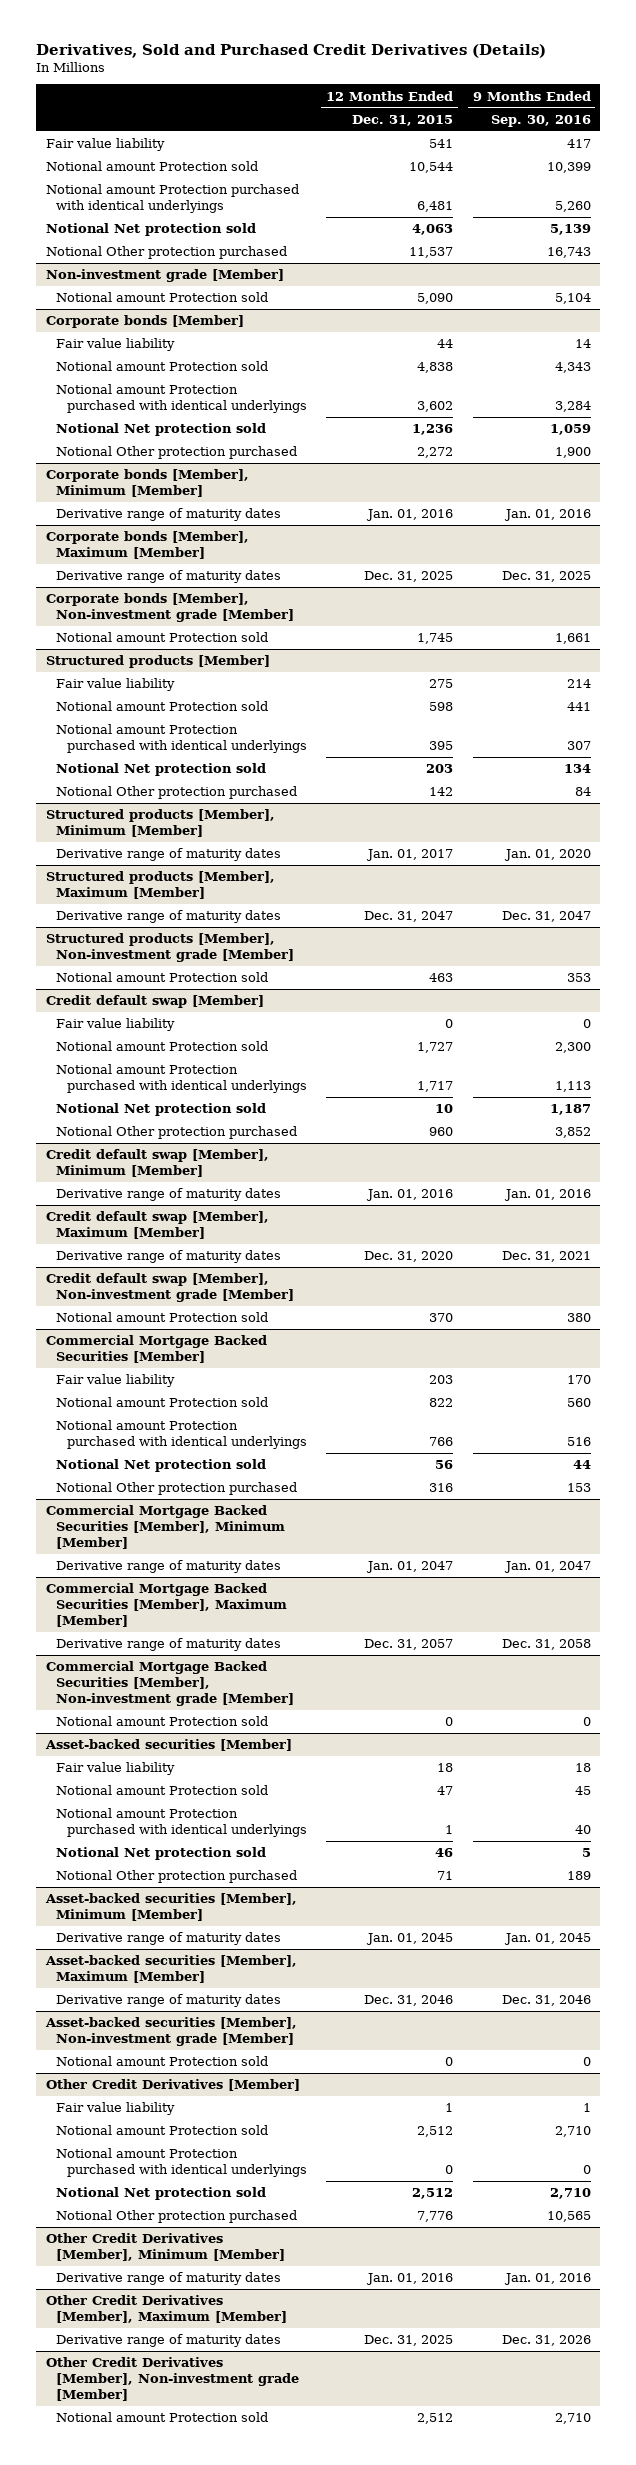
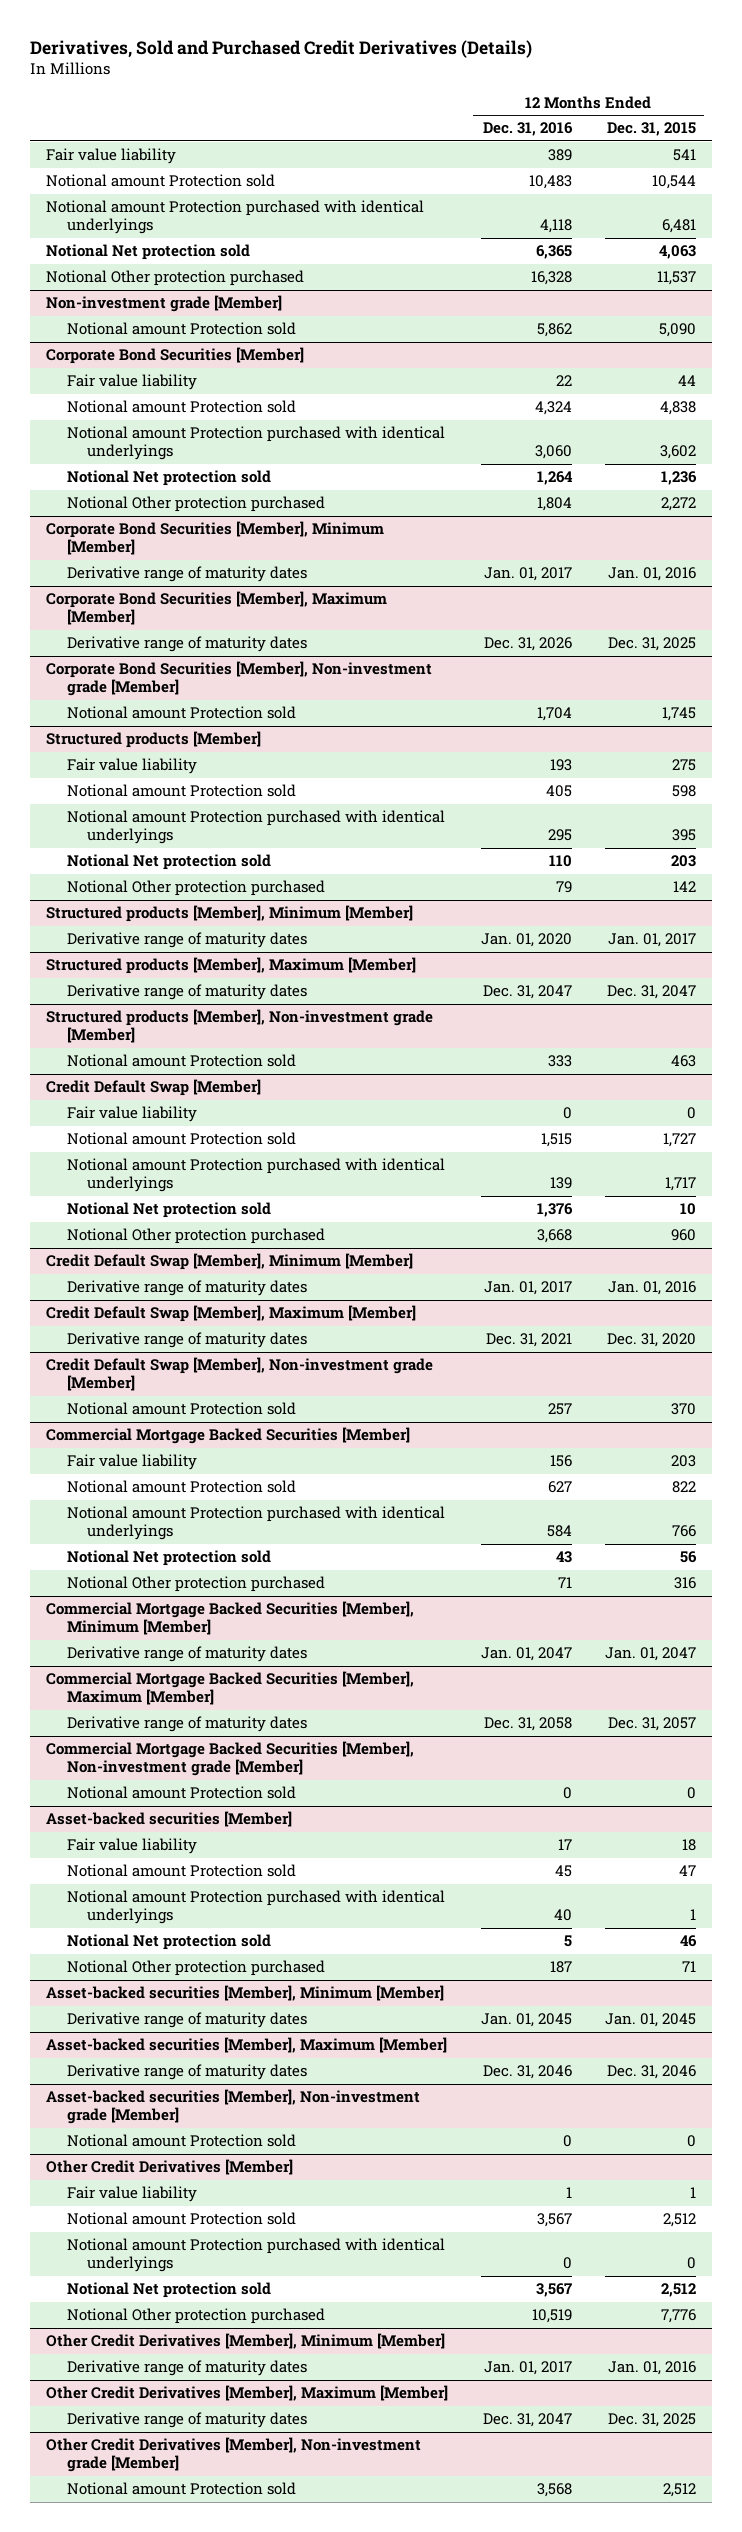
- | 12 Months Ended Dec. 31, 2015 | 9 Months Ended Sep. 30, 2016
+ | 12 Months Ended Dec. 31, 2016 | 12 Months Ended Dec. 31, 2015
- Corporate bonds [Member]
+ Corporate Bond Securities [Member]
- Corporate bonds [Member], Minimum [Member]
+ Corporate Bond Securities [Member], Minimum [Member]
- Corporate bonds [Member], Maximum [Member]
+ Corporate Bond Securities [Member], Maximum [Member]
- Corporate bonds [Member], Non-investment grade [Member]
+ Corporate Bond Securities [Member], Non-investment grade [Member]
- Credit default swap [Member]
+ Credit Default Swap [Member]
- Credit default swap [Member], Minimum [Member]
+ Credit Default Swap [Member], Minimum [Member]
- Credit default swap [Member], Maximum [Member]
+ Credit Default Swap [Member], Maximum [Member]
- Credit default swap [Member], Non-investment grade [Member]
+ Credit Default Swap [Member], Non-investment grade [Member]

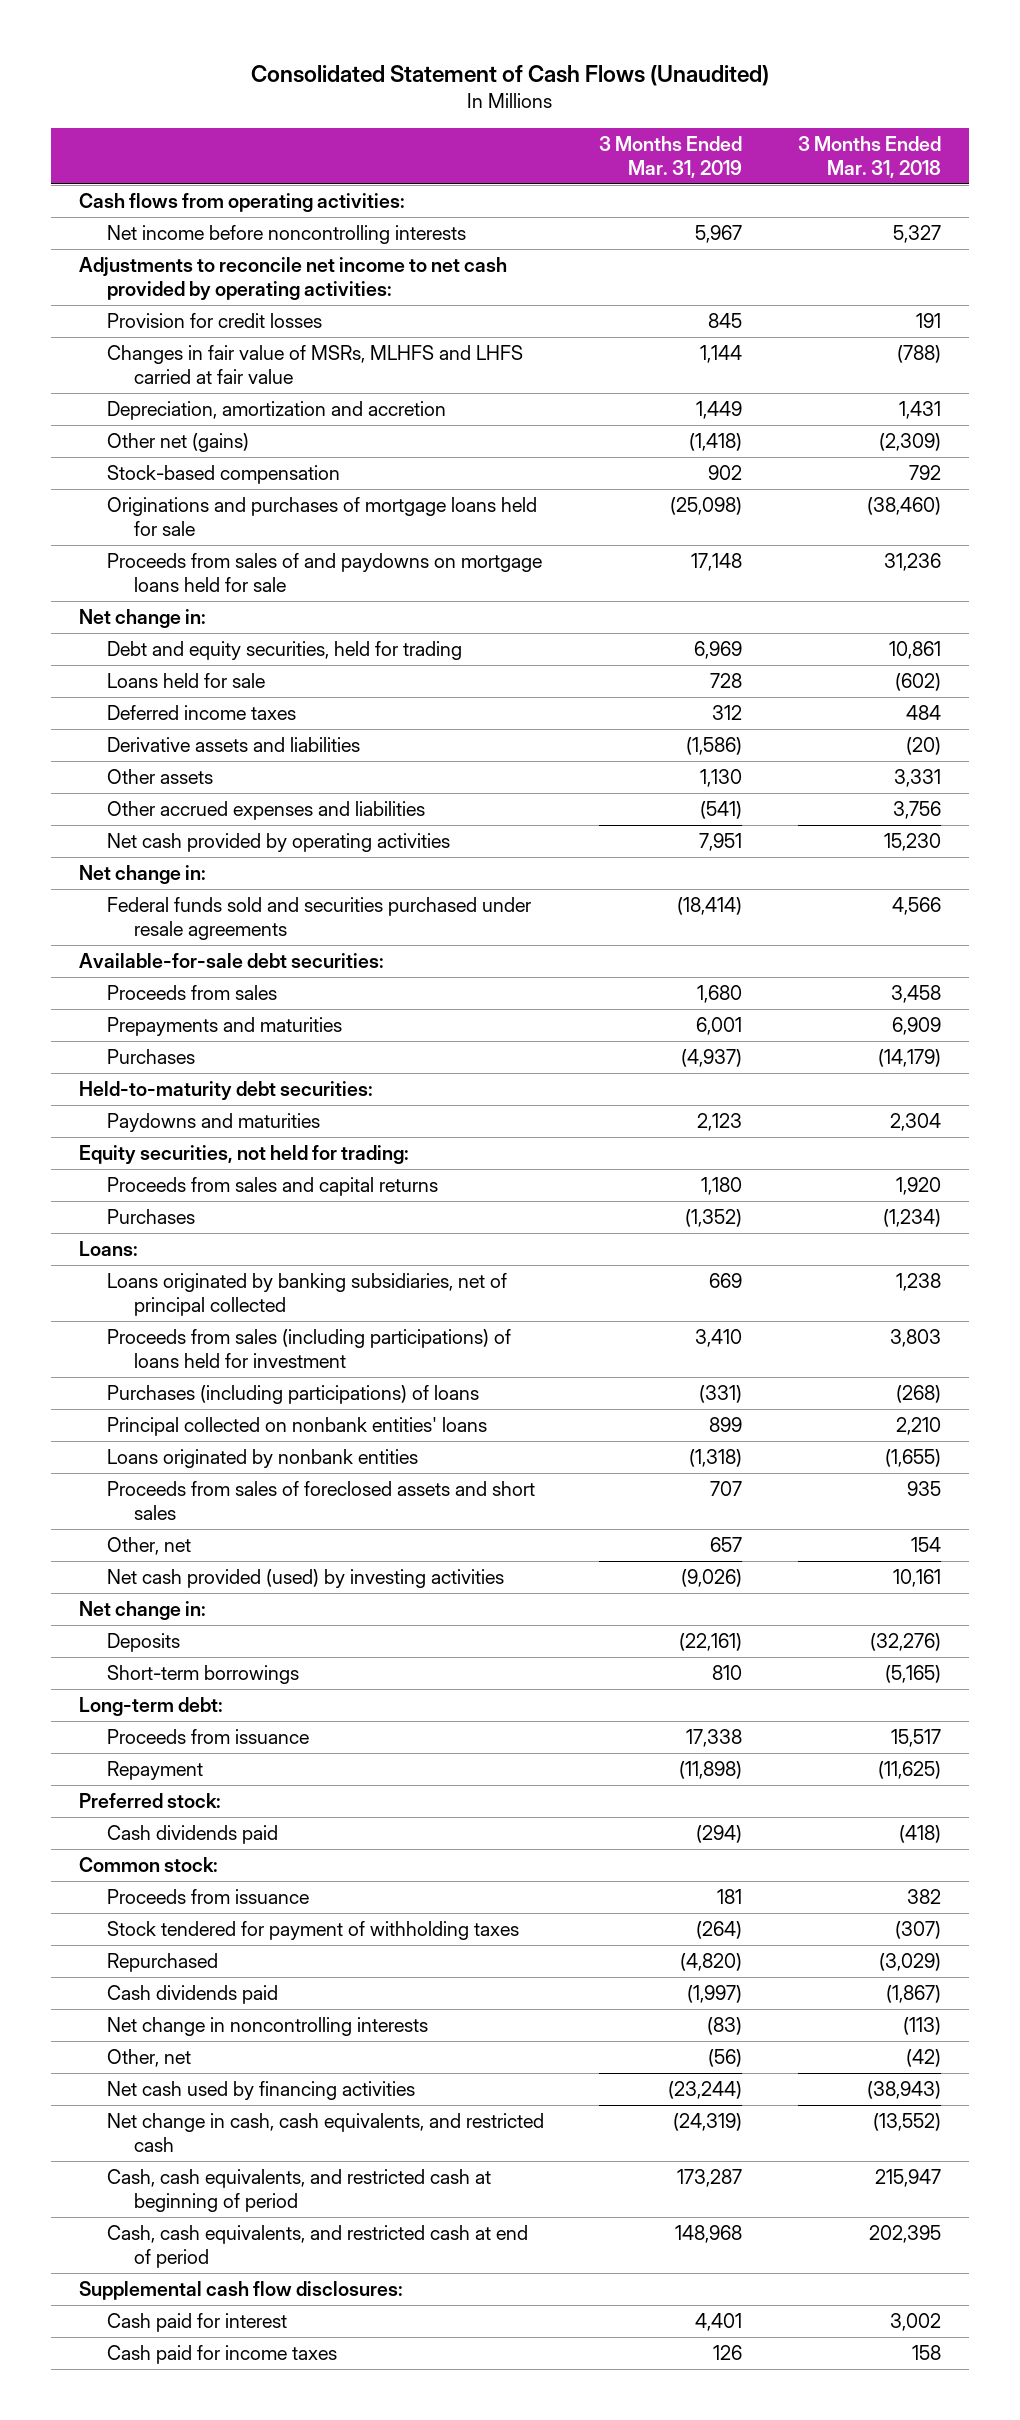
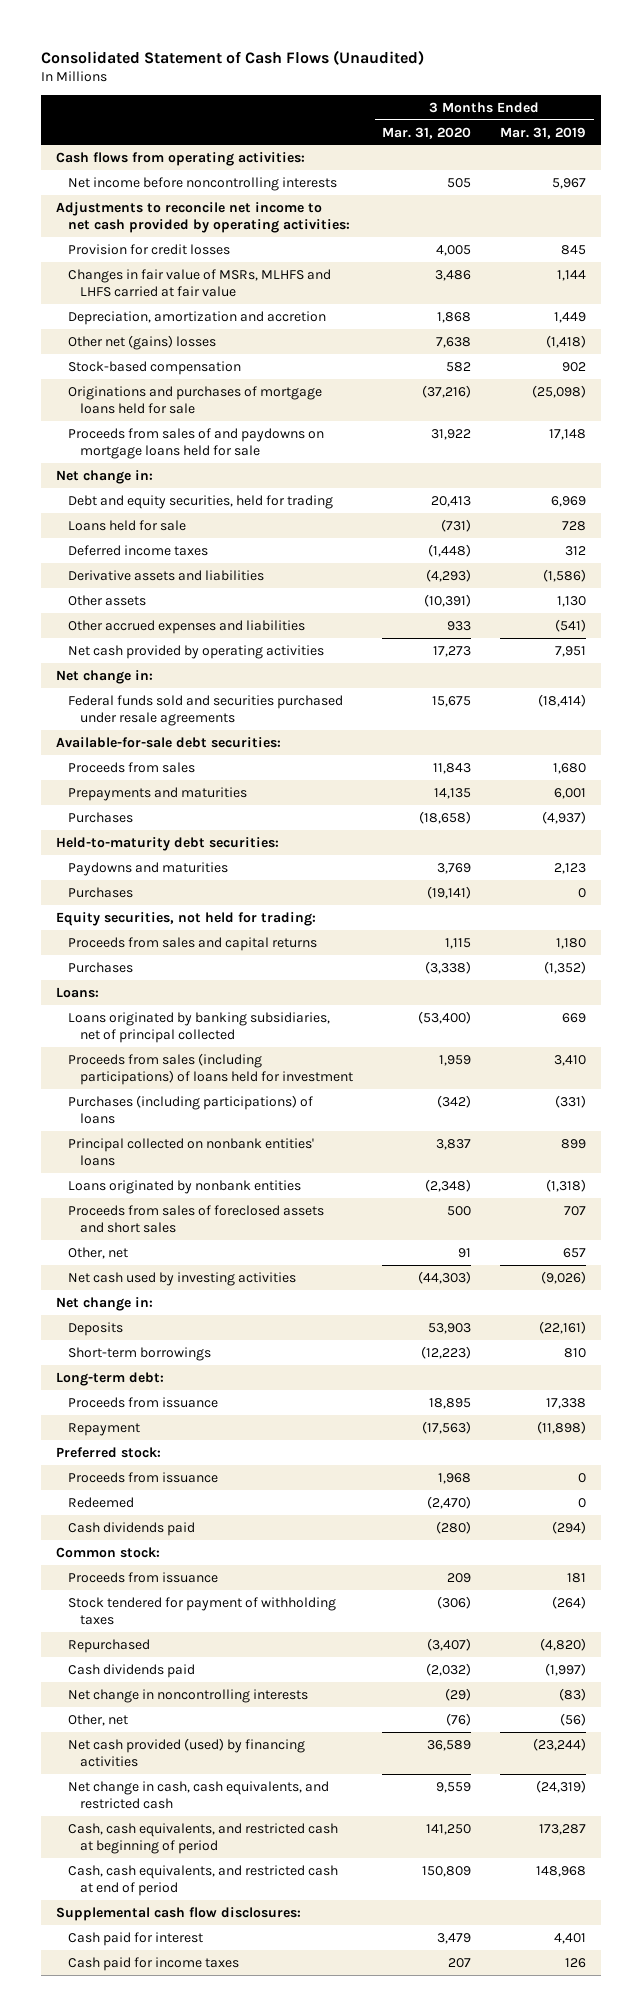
- | 3 Months Ended Mar. 31, 2019 | 3 Months Ended Mar. 31, 2018
+ | 3 Months Ended Mar. 31, 2020 | 3 Months Ended Mar. 31, 2019
- Other net (gains) | (1,418) | (2,309)
+ Other net (gains) losses | 7,638 | (1,418)
+ Purchases | (19,141) | 0
- Net cash provided (used) by investing activities | (9,026) | 10,161
+ Net cash used by investing activities | (44,303) | (9,026)
+ Proceeds from issuance | 1,968 | 0
+ Redeemed | (2,470) | 0
- Net cash used by financing activities | (23,244) | (38,943)
+ Net cash provided (used) by financing activities | 36,589 | (23,244)

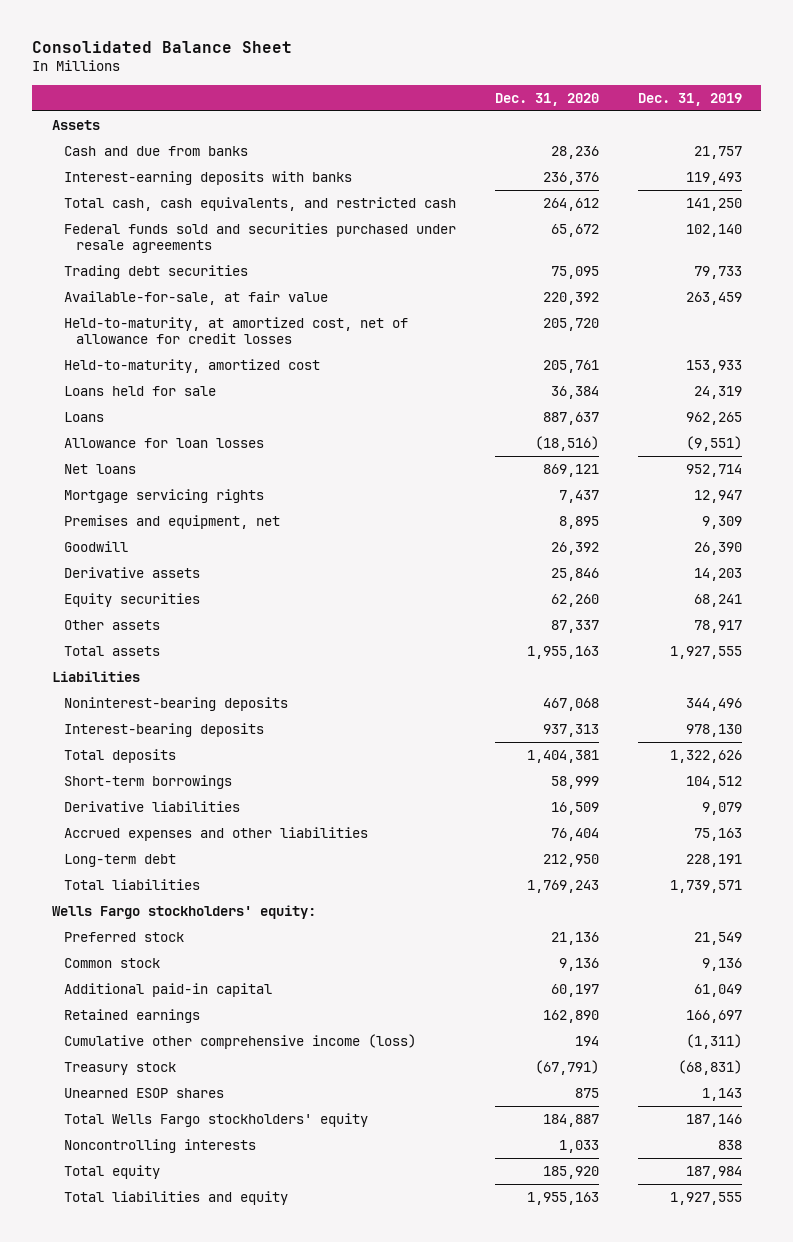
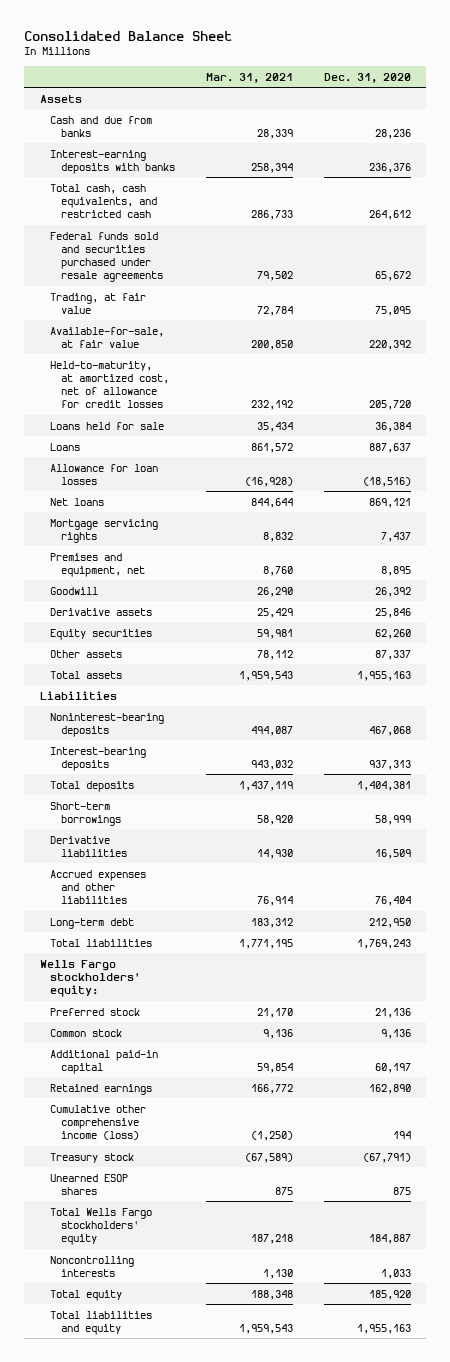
- | Dec. 31, 2020 | Dec. 31, 2019
+ | Mar. 31, 2021 | Dec. 31, 2020
- Trading debt securities | 75,095 | 79,733
+ Trading, at fair value | 72,784 | 75,095
- Held-to-maturity, amortized cost | 205,761 | 153,933

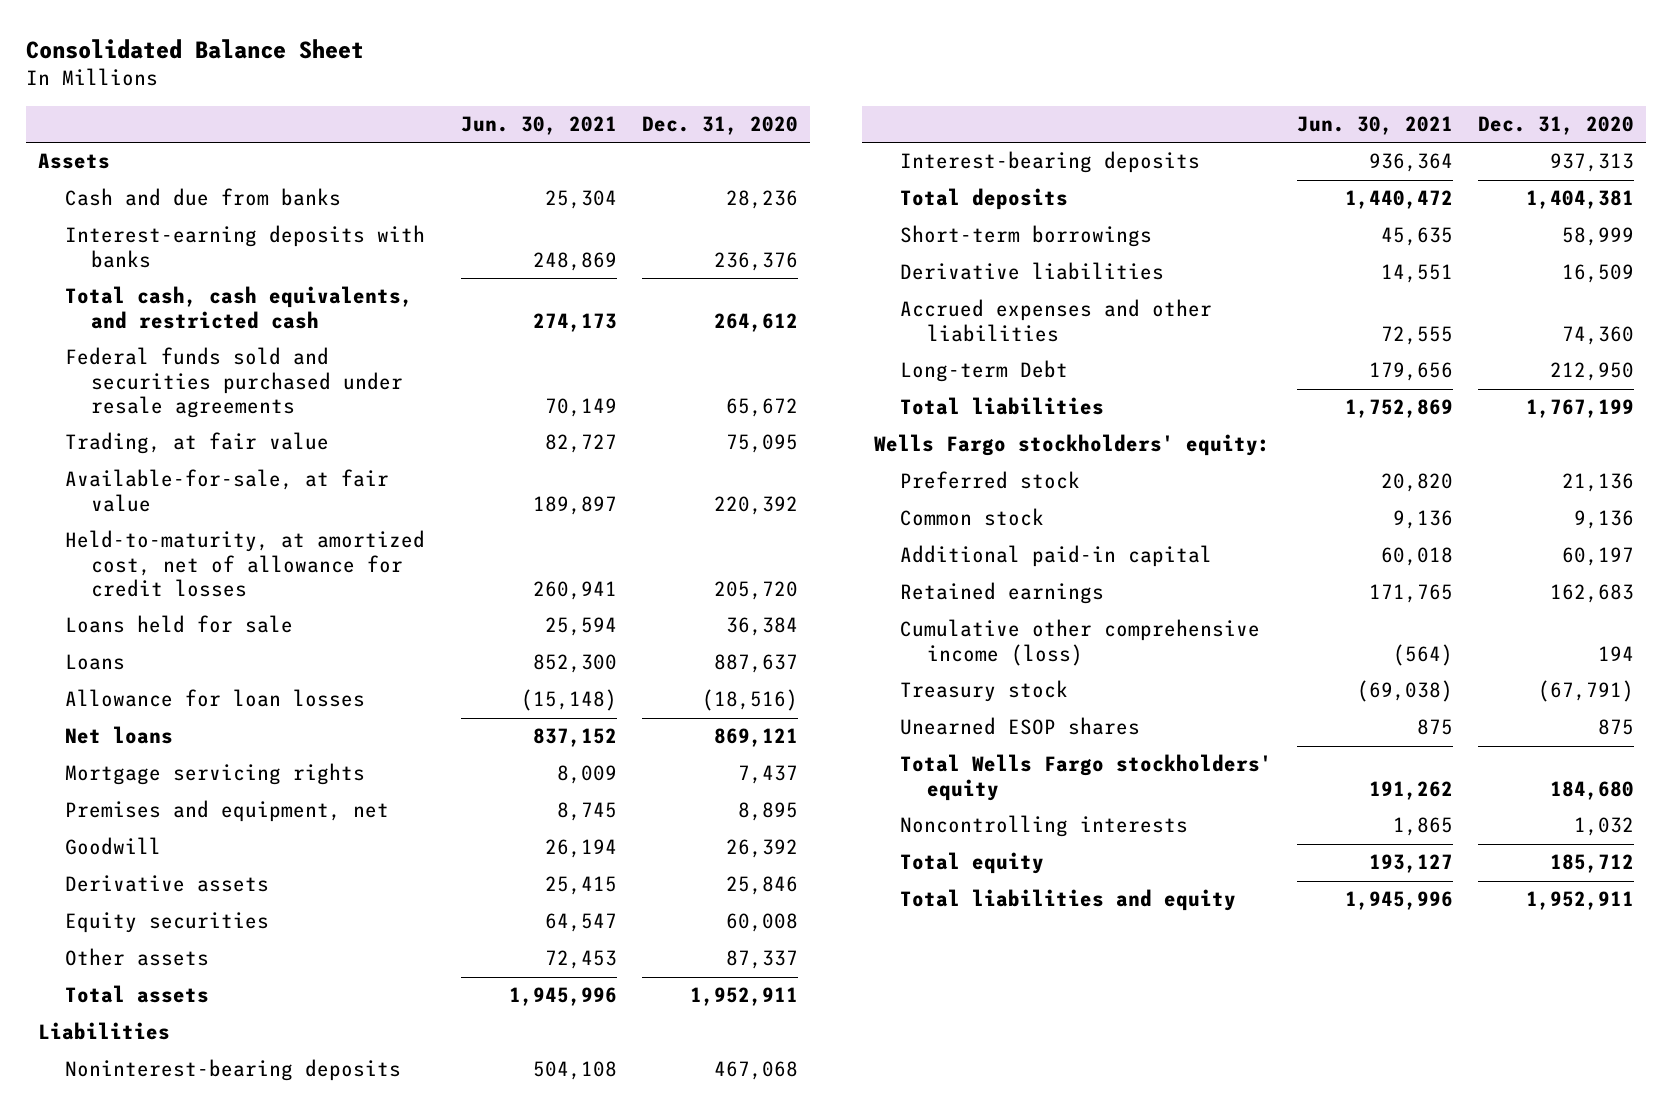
- | Mar. 31, 2021 | Dec. 31, 2020
+ | Jun. 30, 2021 | Dec. 31, 2020
- Equity securities | 59,981 | 62,260
+ Equity securities | 64,547 | 60,008
- Total assets | 1,959,543 | 1,955,163
+ Total assets | 1,945,996 | 1,952,911
- Accrued expenses and other liabilities | 76,914 | 76,404
- Long-term debt | 183,312 | 212,950
- Total liabilities | 1,771,195 | 1,769,243
+ Accrued expenses and other liabilities | 72,555 | 74,360
+ Long-term Debt | 179,656 | 212,950
+ Total liabilities | 1,752,869 | 1,767,199
- Retained earnings | 166,772 | 162,890
+ Retained earnings | 171,765 | 162,683
- Total Wells Fargo stockholders' equity | 187,218 | 184,887
- Noncontrolling interests | 1,130 | 1,033
- Total equity | 188,348 | 185,920
- Total liabilities and equity | 1,959,543 | 1,955,163
+ Total Wells Fargo stockholders' equity | 191,262 | 184,680
+ Noncontrolling interests | 1,865 | 1,032
+ Total equity | 193,127 | 185,712
+ Total liabilities and equity | 1,945,996 | 1,952,911

